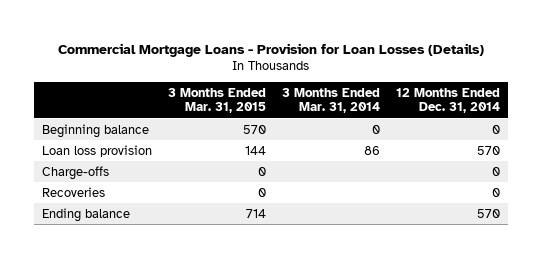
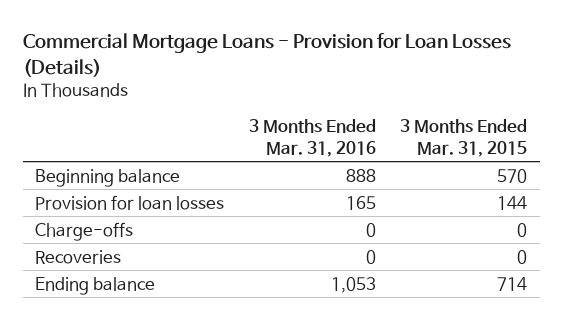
- | 3 Months Ended Mar. 31, 2015 | 3 Months Ended Mar. 31, 2014 | 12 Months Ended Dec. 31, 2014
+ | 3 Months Ended Mar. 31, 2016 | 3 Months Ended Mar. 31, 2015
- Loan loss provision | 144 | 86 | 570
+ Provision for loan losses | 165 | 144

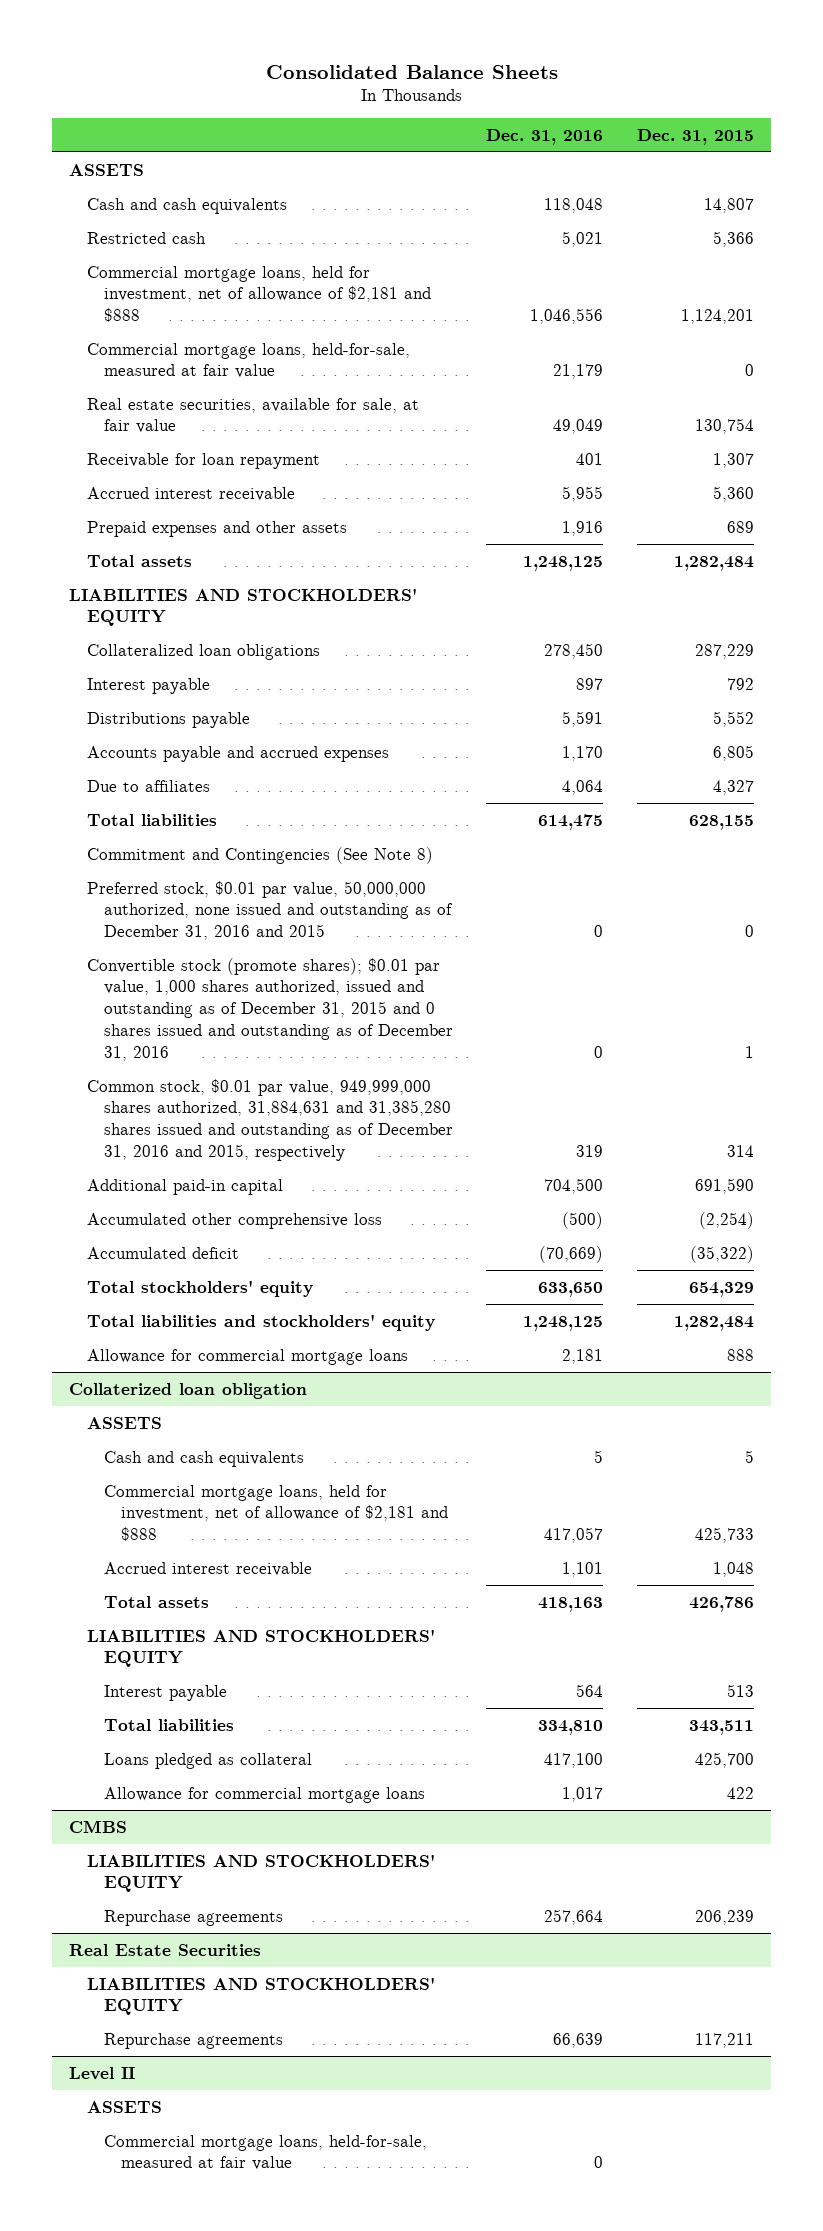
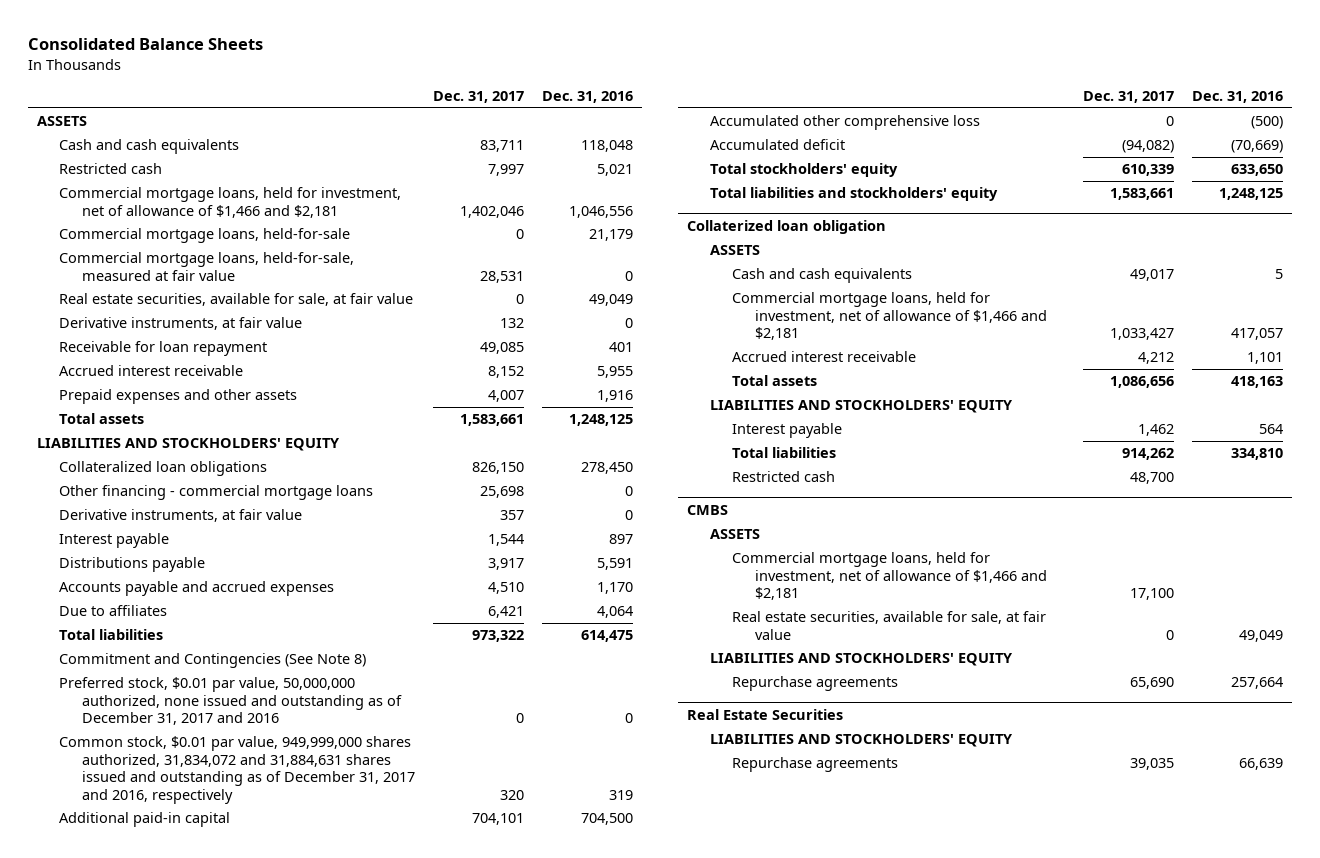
- | Dec. 31, 2016 | Dec. 31, 2015
+ | Dec. 31, 2017 | Dec. 31, 2016
- Commercial mortgage loans, held for investment, net of allowance of $2,181 and $888 | 1,046,556 | 1,124,201
- Commercial mortgage loans, held-for-sale, measured at fair value | 21,179 | 0
+ Commercial mortgage loans, held for investment, net of allowance of $1,466 and $2,181 | 1,402,046 | 1,046,556
+ Commercial mortgage loans, held-for-sale | 0 | 21,179
+ Commercial mortgage loans, held-for-sale, measured at fair value | 28,531 | 0
+ Derivative instruments, at fair value | 132 | 0
+ Other financing - commercial mortgage loans | 25,698 | 0
+ Derivative instruments, at fair value | 357 | 0
- Preferred stock, $0.01 par value, 50,000,000 authorized, none issued and outstanding as of December 31, 2016 and 2015 | 0 | 0
- Convertible stock (promote shares); $0.01 par value, 1,000 shares authorized, issued and outstanding as of December 31, 2015 and 0 shares issued and outstanding as of December 31, 2016 | 0 | 1
- Common stock, $0.01 par value, 949,999,000 shares authorized, 31,884,631 and 31,385,280 shares issued and outstanding as of December 31, 2016 and 2015, respectively | 319 | 314
+ Preferred stock, $0.01 par value, 50,000,000 authorized, none issued and outstanding as of December 31, 2017 and 2016 | 0 | 0
+ Common stock, $0.01 par value, 949,999,000 shares authorized, 31,834,072 and 31,884,631 shares issued and outstanding as of December 31, 2017 and 2016, respectively | 320 | 319
- Allowance for commercial mortgage loans | 2,181 | 888
@ Collaterized loan obligation
- Commercial mortgage loans, held for investment, net of allowance of $2,181 and $888 | 417,057 | 425,733
+ Commercial mortgage loans, held for investment, net of allowance of $1,466 and $2,181 | 1,033,427 | 417,057
- Loans pledged as collateral | 417,100 | 425,700
- Allowance for commercial mortgage loans | 1,017 | 422
+ Restricted cash | 48,700 |
@ CMBS
+ ASSETS
+ Commercial mortgage loans, held for investment, net of allowance of $1,466 and $2,181 | 17,100 |
+ Real estate securities, available for sale, at fair value | 0 | 49,049
- Level II
- ASSETS
- Commercial mortgage loans, held-for-sale, measured at fair value | 0 |

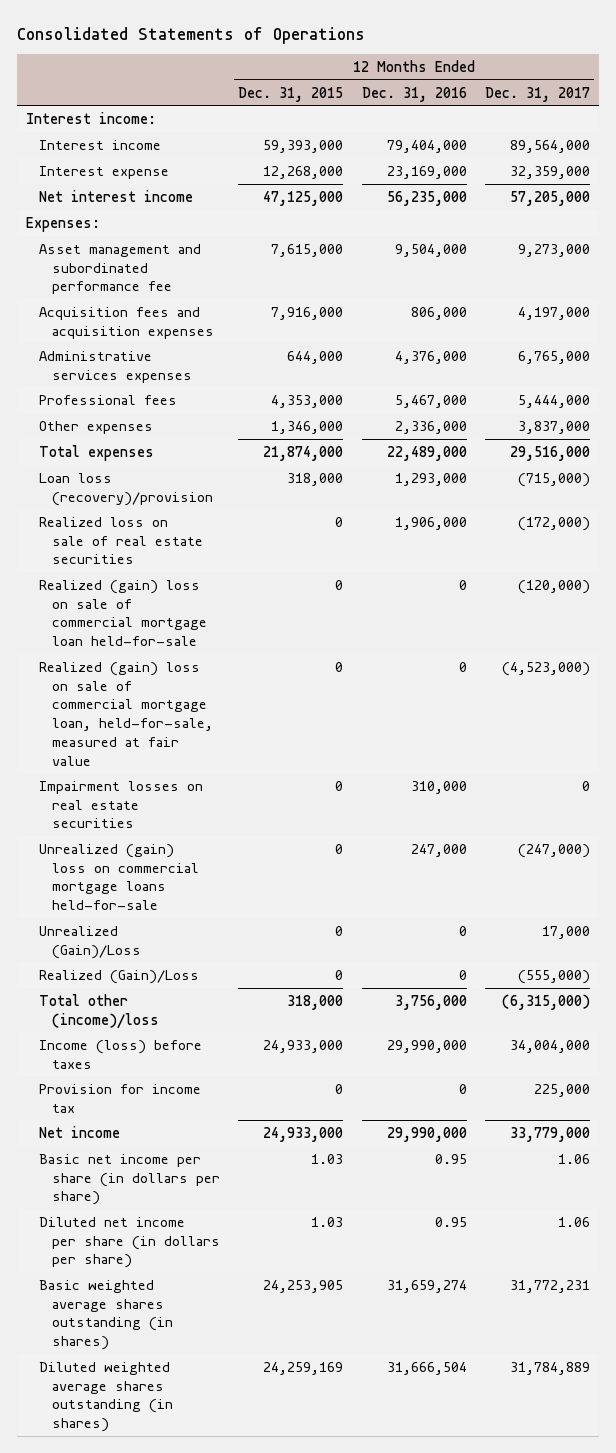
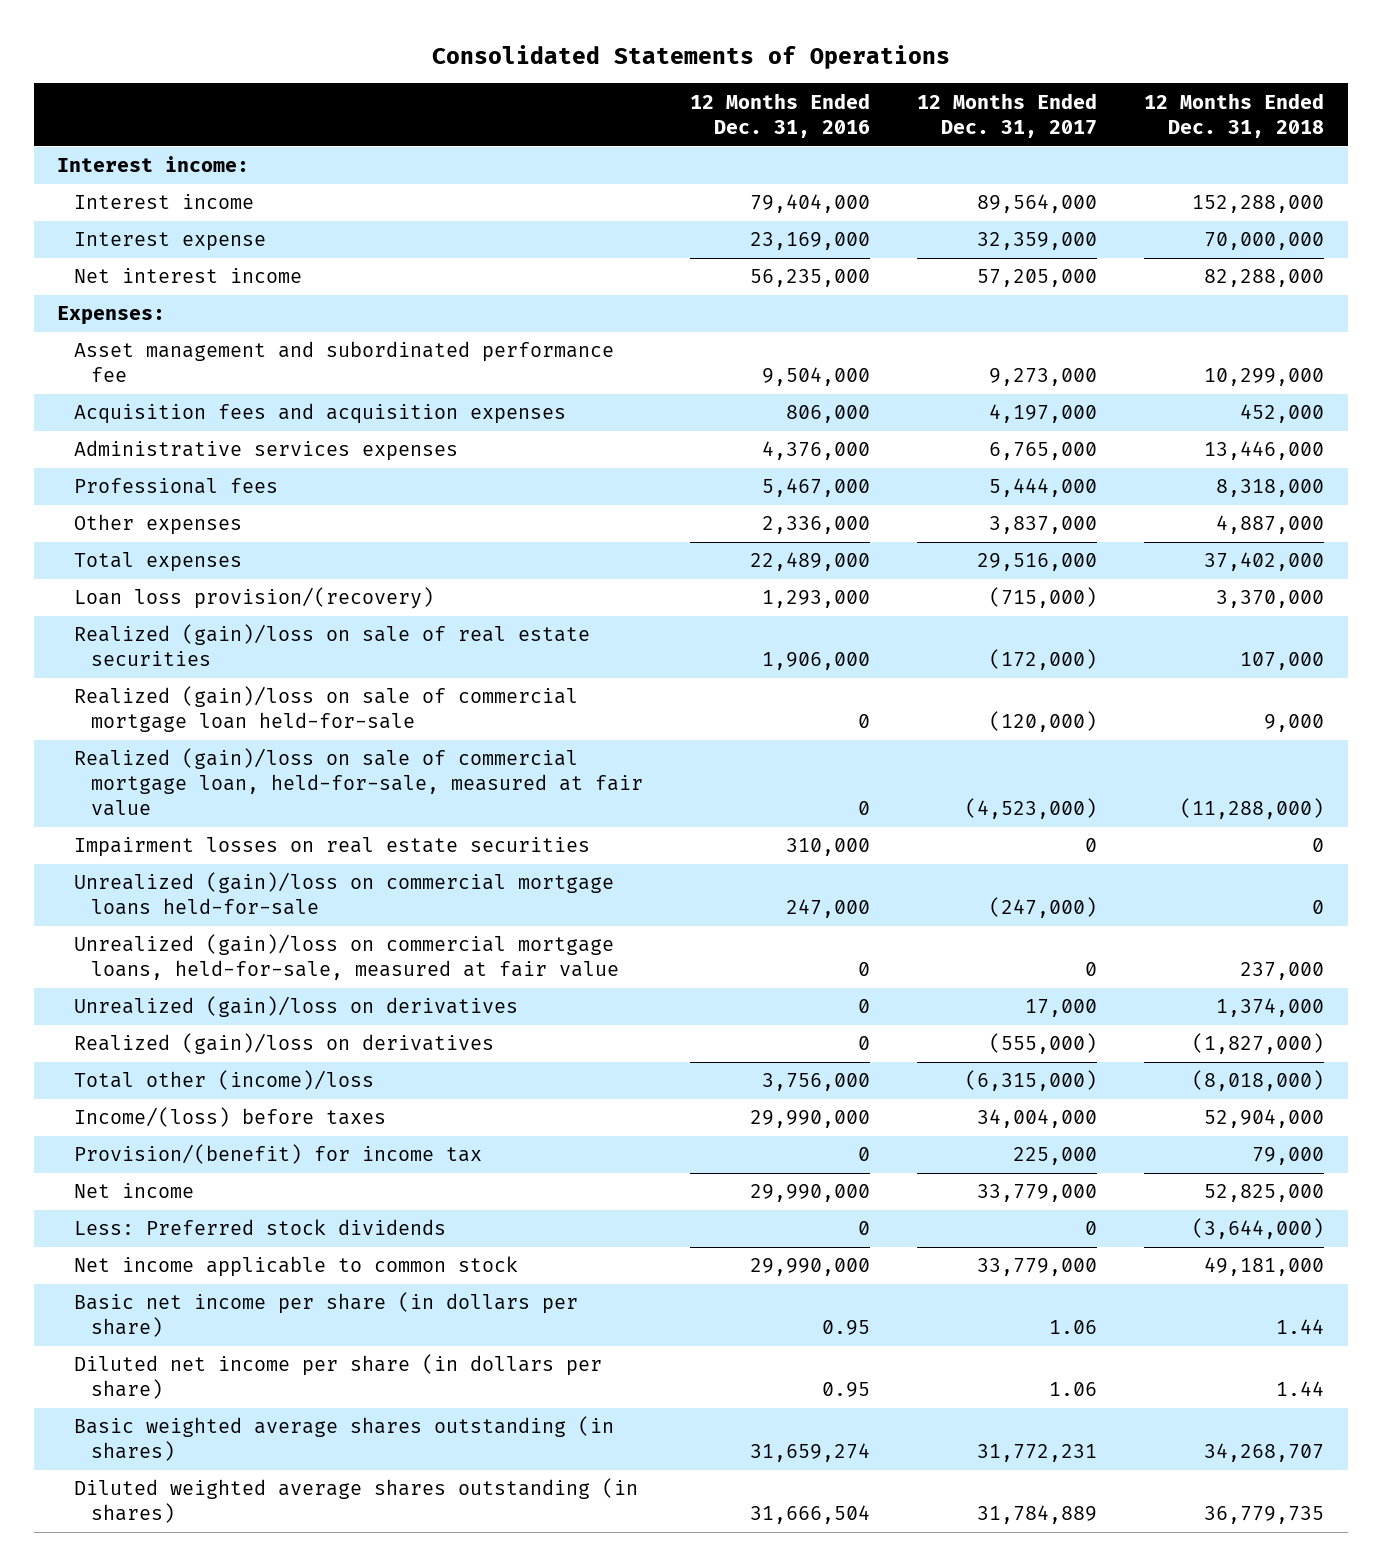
- | 12 Months Ended Dec. 31, 2015 | 12 Months Ended Dec. 31, 2016 | 12 Months Ended Dec. 31, 2017
+ | 12 Months Ended Dec. 31, 2016 | 12 Months Ended Dec. 31, 2017 | 12 Months Ended Dec. 31, 2018
- Loan loss (recovery)/provision | 318,000 | 1,293,000 | (715,000)
- Realized loss on sale of real estate securities | 0 | 1,906,000 | (172,000)
- Realized (gain) loss on sale of commercial mortgage loan held-for-sale | 0 | 0 | (120,000)
- Realized (gain) loss on sale of commercial mortgage loan, held-for-sale, measured at fair value | 0 | 0 | (4,523,000)
+ Loan loss provision/(recovery) | 1,293,000 | (715,000) | 3,370,000
+ Realized (gain)/loss on sale of real estate securities | 1,906,000 | (172,000) | 107,000
+ Realized (gain)/loss on sale of commercial mortgage loan held-for-sale | 0 | (120,000) | 9,000
+ Realized (gain)/loss on sale of commercial mortgage loan, held-for-sale, measured at fair value | 0 | (4,523,000) | (11,288,000)
- Unrealized (gain) loss on commercial mortgage loans held-for-sale | 0 | 247,000 | (247,000)
- Unrealized (Gain)/Loss | 0 | 0 | 17,000
- Realized (Gain)/Loss | 0 | 0 | (555,000)
+ Unrealized (gain)/loss on commercial mortgage loans held-for-sale | 247,000 | (247,000) | 0
+ Unrealized (gain)/loss on commercial mortgage loans, held-for-sale, measured at fair value | 0 | 0 | 237,000
+ Unrealized (gain)/loss on derivatives | 0 | 17,000 | 1,374,000
+ Realized (gain)/loss on derivatives | 0 | (555,000) | (1,827,000)
- Income (loss) before taxes | 24,933,000 | 29,990,000 | 34,004,000
- Provision for income tax | 0 | 0 | 225,000
+ Income/(loss) before taxes | 29,990,000 | 34,004,000 | 52,904,000
+ Provision/(benefit) for income tax | 0 | 225,000 | 79,000
+ Less: Preferred stock dividends | 0 | 0 | (3,644,000)
+ Net income applicable to common stock | 29,990,000 | 33,779,000 | 49,181,000

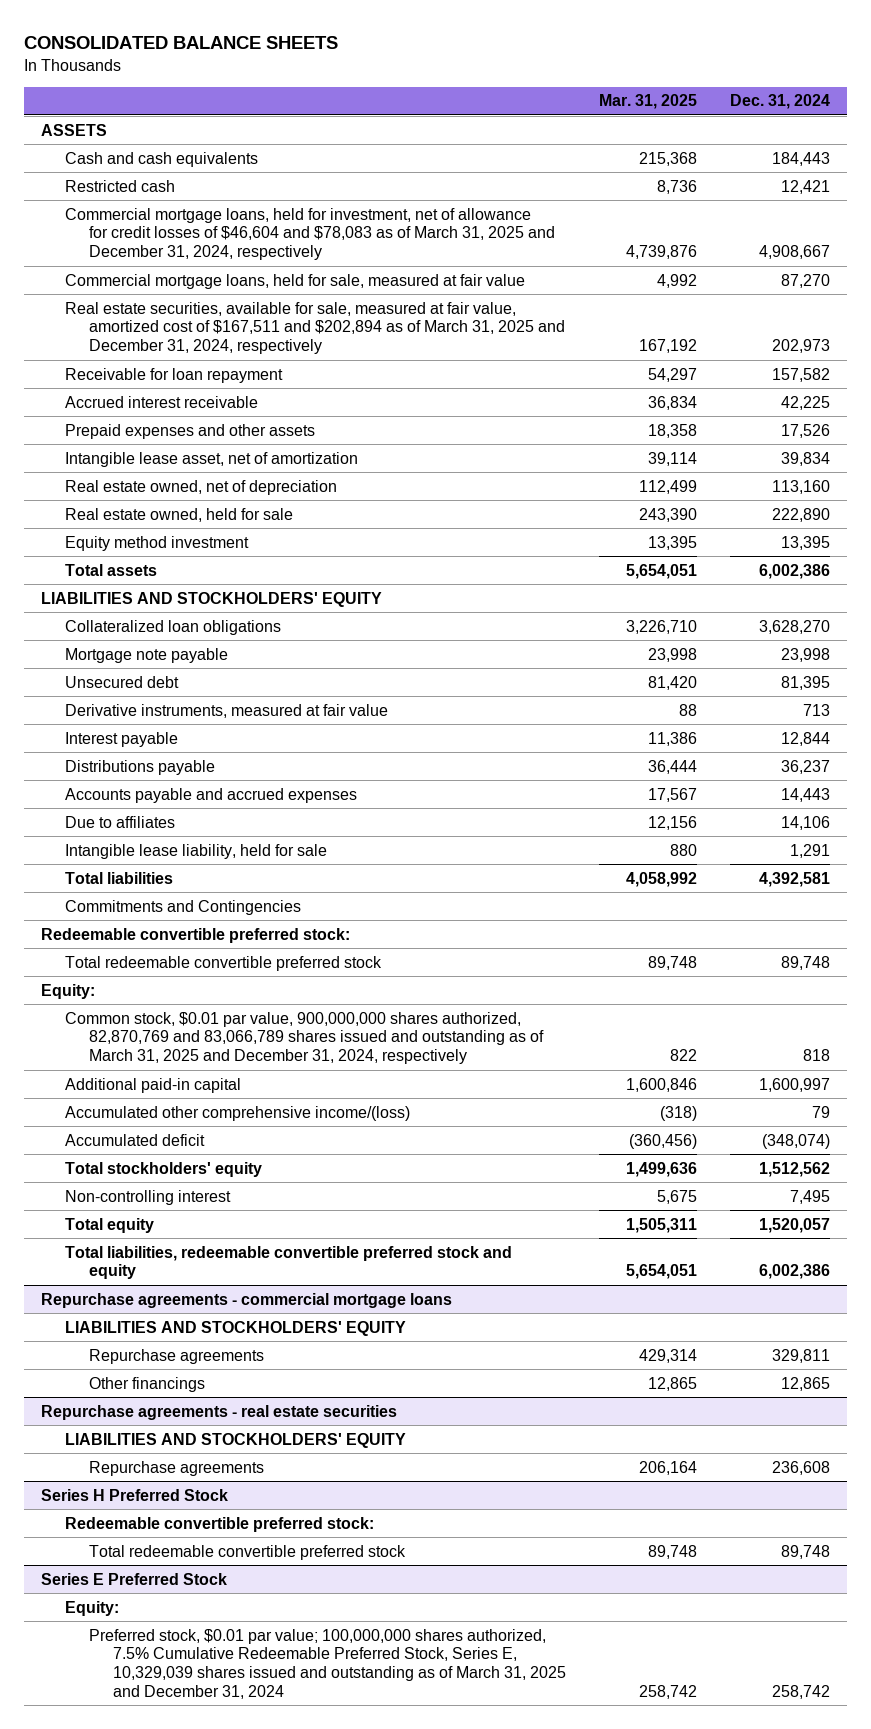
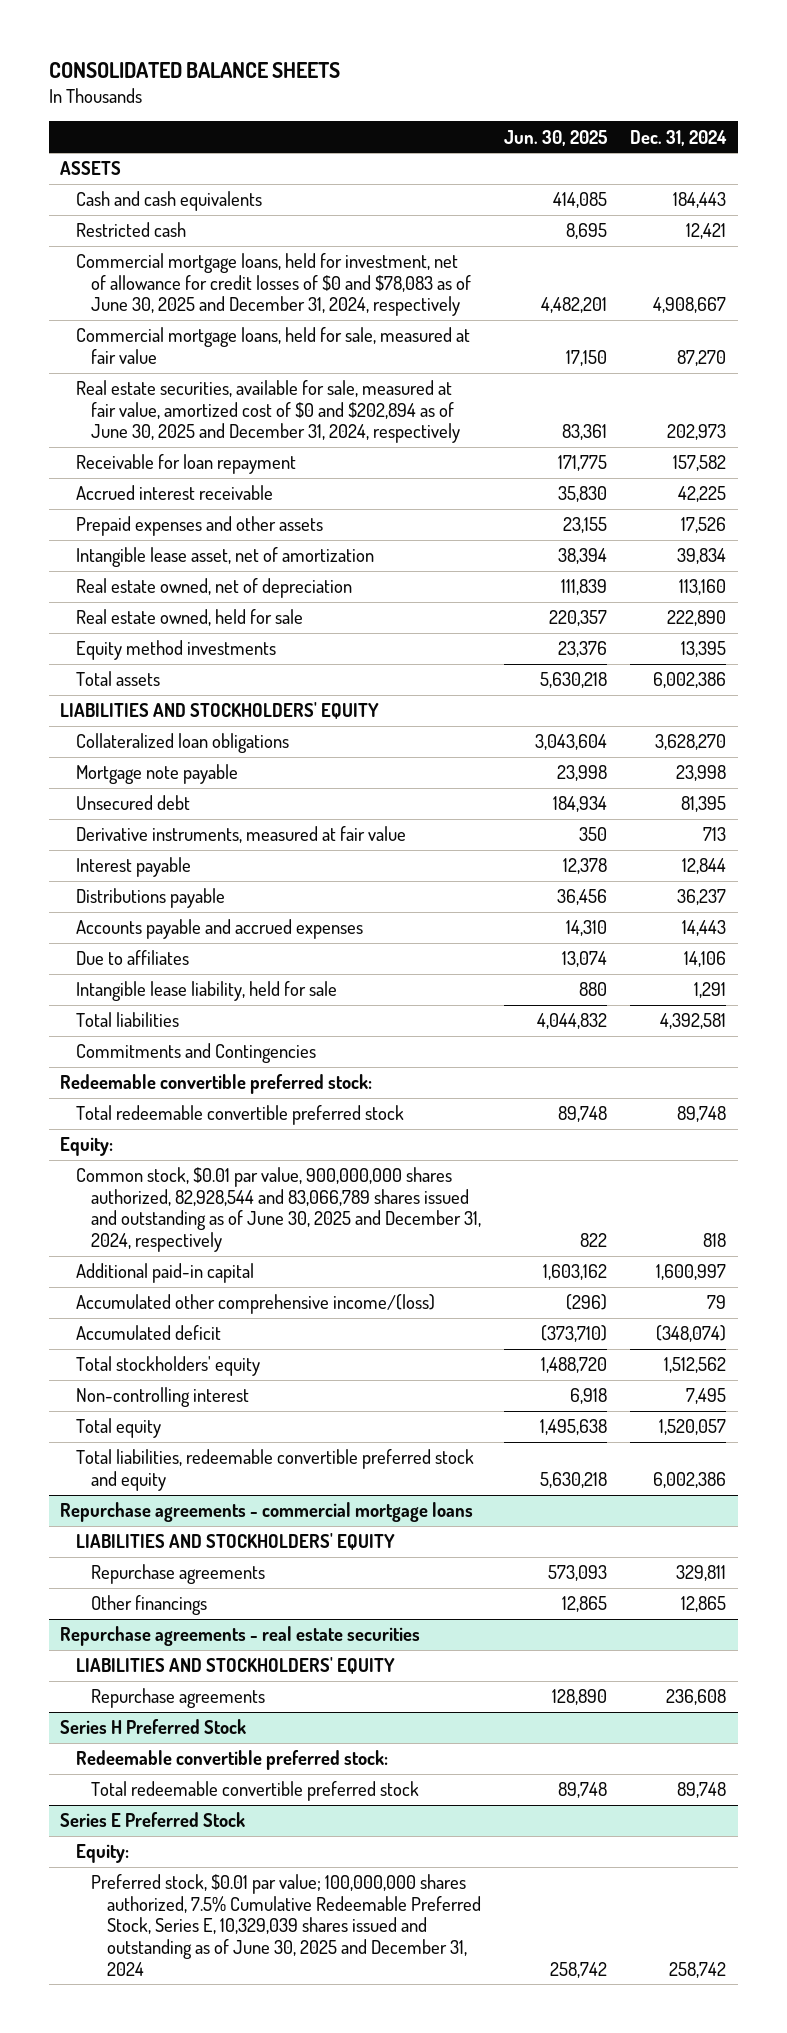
- | Mar. 31, 2025 | Dec. 31, 2024
+ | Jun. 30, 2025 | Dec. 31, 2024
- Commercial mortgage loans, held for investment, net of allowance for credit losses of $46,604 and $78,083 as of March 31, 2025 and December 31, 2024, respectively | 4,739,876 | 4,908,667
+ Commercial mortgage loans, held for investment, net of allowance for credit losses of $0 and $78,083 as of June 30, 2025 and December 31, 2024, respectively | 4,482,201 | 4,908,667
- Real estate securities, available for sale, measured at fair value, amortized cost of $167,511 and $202,894 as of March 31, 2025 and December 31, 2024, respectively | 167,192 | 202,973
+ Real estate securities, available for sale, measured at fair value, amortized cost of $0 and $202,894 as of June 30, 2025 and December 31, 2024, respectively | 83,361 | 202,973
- Equity method investment | 13,395 | 13,395
+ Equity method investments | 23,376 | 13,395
- Common stock, $0.01 par value, 900,000,000 shares authorized, 82,870,769 and 83,066,789 shares issued and outstanding as of March 31, 2025 and December 31, 2024, respectively | 822 | 818
+ Common stock, $0.01 par value, 900,000,000 shares authorized, 82,928,544 and 83,066,789 shares issued and outstanding as of June 30, 2025 and December 31, 2024, respectively | 822 | 818
@ Series E Preferred Stock
- Preferred stock, $0.01 par value; 100,000,000 shares authorized, 7.5% Cumulative Redeemable Preferred Stock, Series E, 10,329,039 shares issued and outstanding as of March 31, 2025 and December 31, 2024 | 258,742 | 258,742
+ Preferred stock, $0.01 par value; 100,000,000 shares authorized, 7.5% Cumulative Redeemable Preferred Stock, Series E, 10,329,039 shares issued and outstanding as of June 30, 2025 and December 31, 2024 | 258,742 | 258,742

